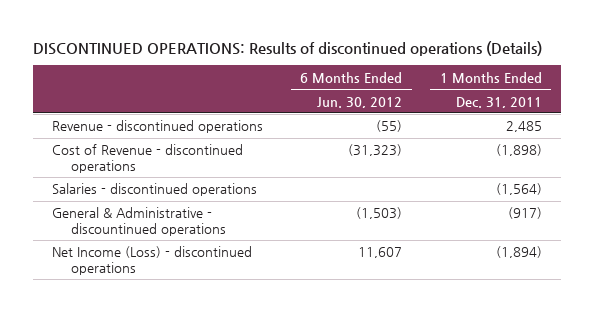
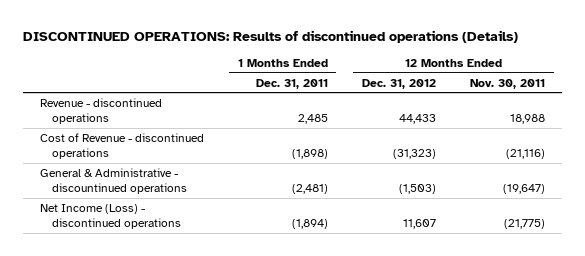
- | 6 Months Ended Jun. 30, 2012 | 1 Months Ended Dec. 31, 2011
+ | 1 Months Ended Dec. 31, 2011 | 12 Months Ended Dec. 31, 2012 | 12 Months Ended Nov. 30, 2011
- Salaries - discontinued operations | | (1,564)
- General & Administrative - discountinued operations | (1,503) | (917)
+ General & Administrative - discountinued operations | (2,481) | (1,503) | (19,647)

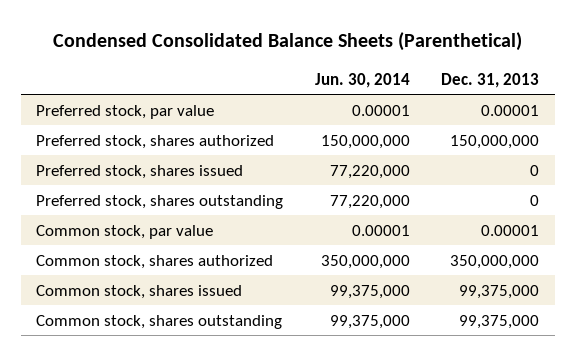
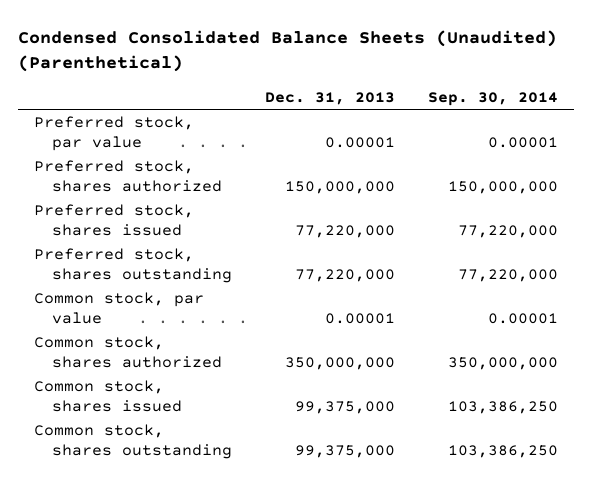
- Condensed Consolidated Balance Sheets (Parenthetical)
+ Condensed Consolidated Balance Sheets (Unaudited) (Parenthetical)
- | Jun. 30, 2014 | Dec. 31, 2013
+ | Dec. 31, 2013 | Sep. 30, 2014
- Preferred stock, shares issued | 77,220,000 | 0
- Preferred stock, shares outstanding | 77,220,000 | 0
+ Preferred stock, shares issued | 77,220,000 | 77,220,000
+ Preferred stock, shares outstanding | 77,220,000 | 77,220,000

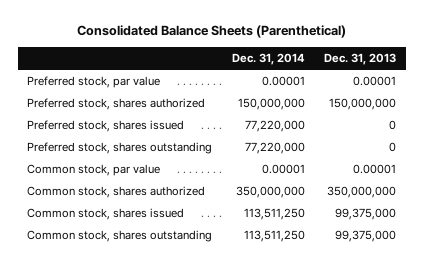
- Condensed Consolidated Balance Sheets (Unaudited) (Parenthetical)
+ Consolidated Balance Sheets (Parenthetical)
- | Dec. 31, 2013 | Sep. 30, 2014
+ | Dec. 31, 2014 | Dec. 31, 2013
- Preferred stock, shares issued | 77,220,000 | 77,220,000
- Preferred stock, shares outstanding | 77,220,000 | 77,220,000
+ Preferred stock, shares issued | 77,220,000 | 0
+ Preferred stock, shares outstanding | 77,220,000 | 0

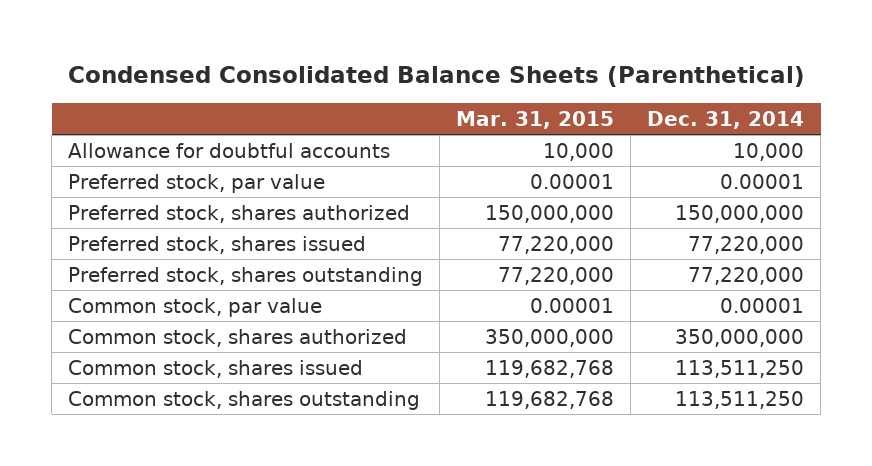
- Consolidated Balance Sheets (Parenthetical)
+ Condensed Consolidated Balance Sheets (Parenthetical)
- | Dec. 31, 2014 | Dec. 31, 2013
+ | Mar. 31, 2015 | Dec. 31, 2014
+ Allowance for doubtful accounts | 10,000 | 10,000

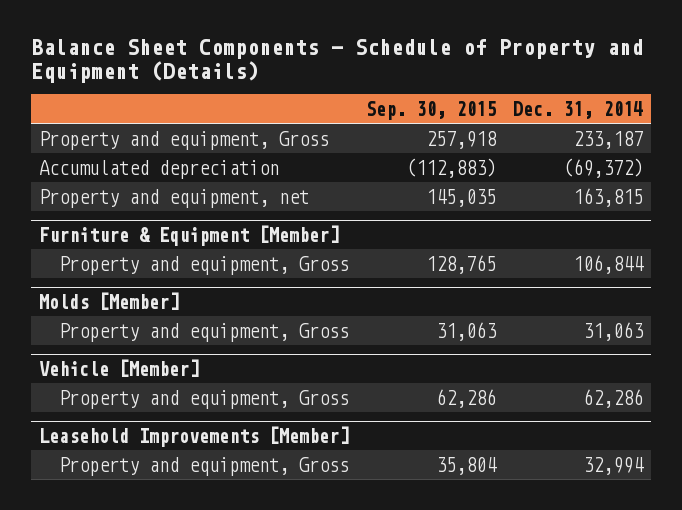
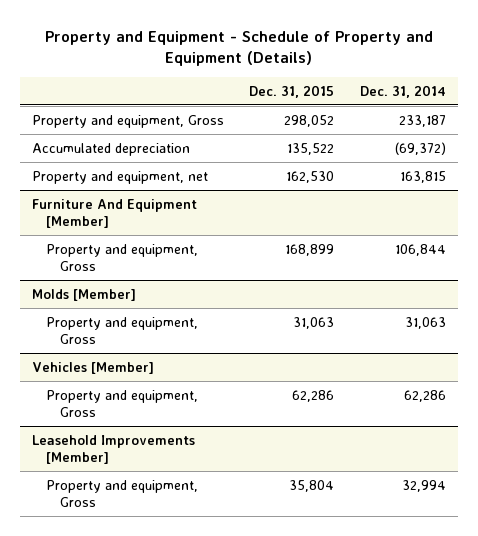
- Balance Sheet Components - Schedule of Property and Equipment (Details)
+ Property and Equipment - Schedule of Property and Equipment (Details)
- | Sep. 30, 2015 | Dec. 31, 2014
+ | Dec. 31, 2015 | Dec. 31, 2014
- Furniture & Equipment [Member]
+ Furniture And Equipment [Member]
- Vehicle [Member]
+ Vehicles [Member]

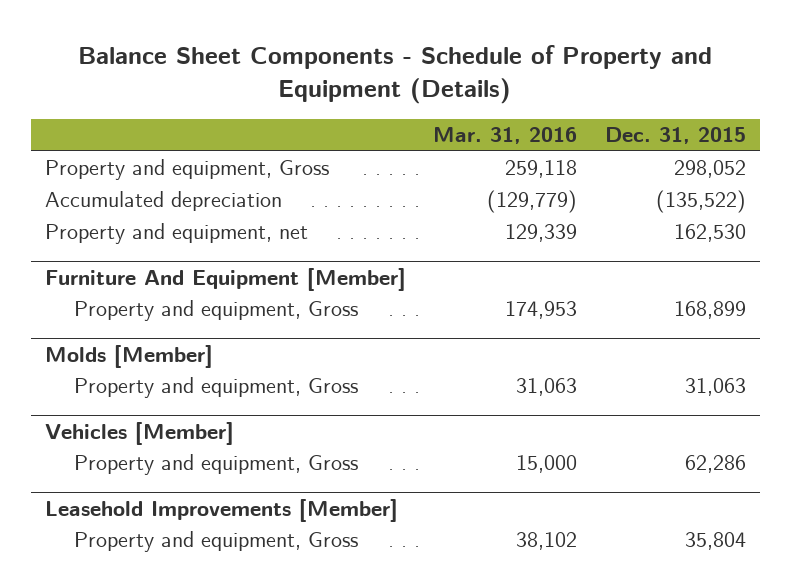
- Property and Equipment - Schedule of Property and Equipment (Details)
+ Balance Sheet Components - Schedule of Property and Equipment (Details)
- | Dec. 31, 2015 | Dec. 31, 2014
+ | Mar. 31, 2016 | Dec. 31, 2015
- Accumulated depreciation | 135,522 | (69,372)
+ Accumulated depreciation | (129,779) | (135,522)

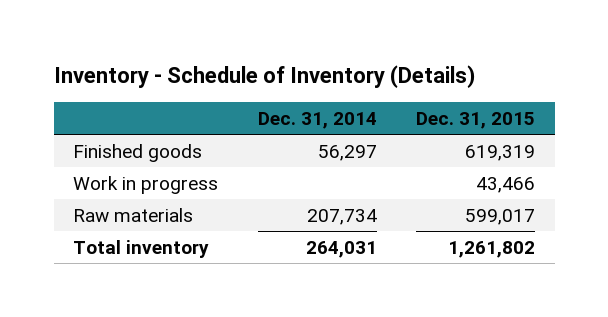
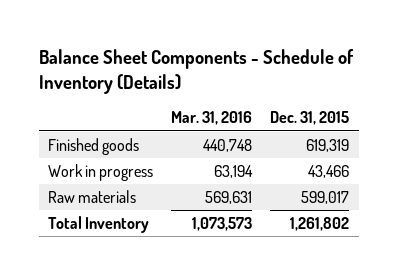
- Inventory - Schedule of Inventory (Details)
+ Balance Sheet Components - Schedule of Inventory (Details)
- | Dec. 31, 2014 | Dec. 31, 2015
+ | Mar. 31, 2016 | Dec. 31, 2015
- Total inventory | 264,031 | 1,261,802
+ Total Inventory | 1,073,573 | 1,261,802

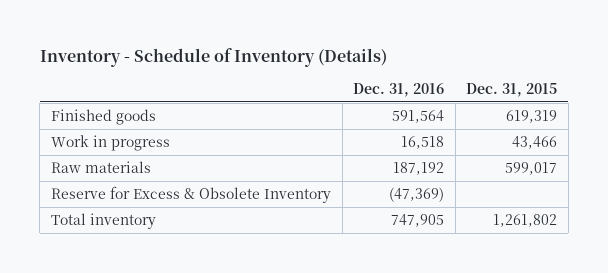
- Balance Sheet Components - Schedule of Inventory (Details)
+ Inventory - Schedule of Inventory (Details)
- | Mar. 31, 2016 | Dec. 31, 2015
+ | Dec. 31, 2016 | Dec. 31, 2015
- Total Inventory | 1,073,573 | 1,261,802
+ Reserve for Excess & Obsolete Inventory | (47,369) |
+ Total inventory | 747,905 | 1,261,802

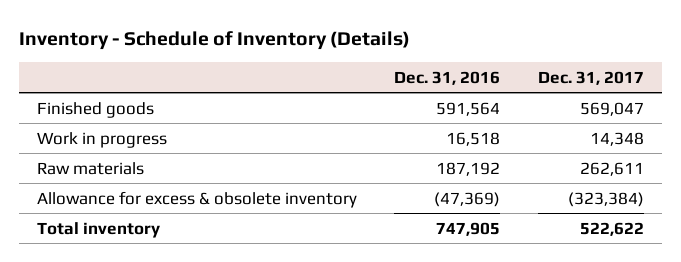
- | Dec. 31, 2016 | Dec. 31, 2015
+ | Dec. 31, 2016 | Dec. 31, 2017
- Reserve for Excess & Obsolete Inventory | (47,369) |
+ Allowance for excess & obsolete inventory | (47,369) | (323,384)

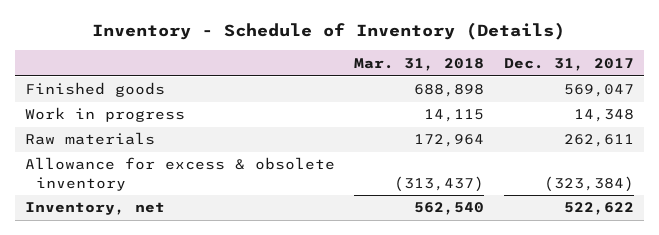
- | Dec. 31, 2016 | Dec. 31, 2017
+ | Mar. 31, 2018 | Dec. 31, 2017
- Total inventory | 747,905 | 522,622
+ Inventory, net | 562,540 | 522,622

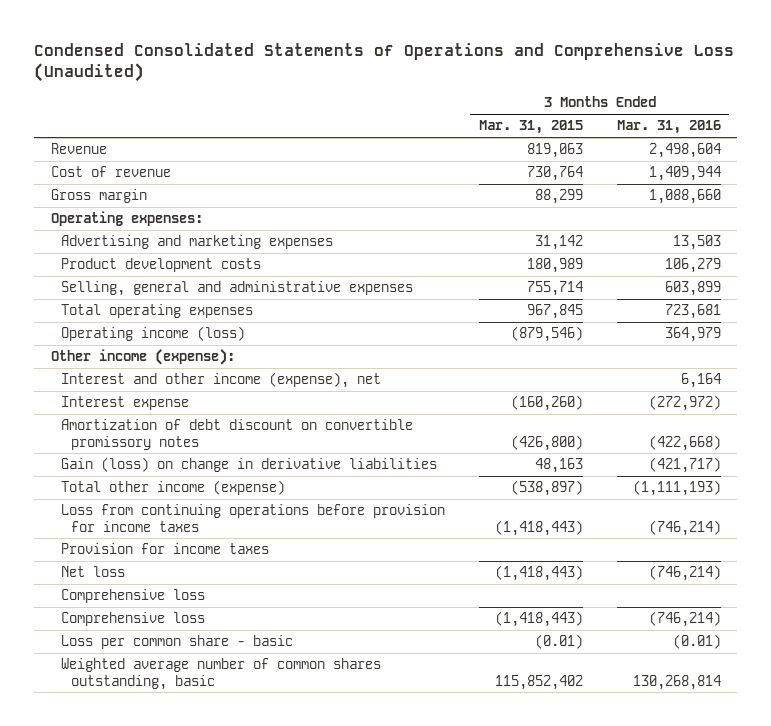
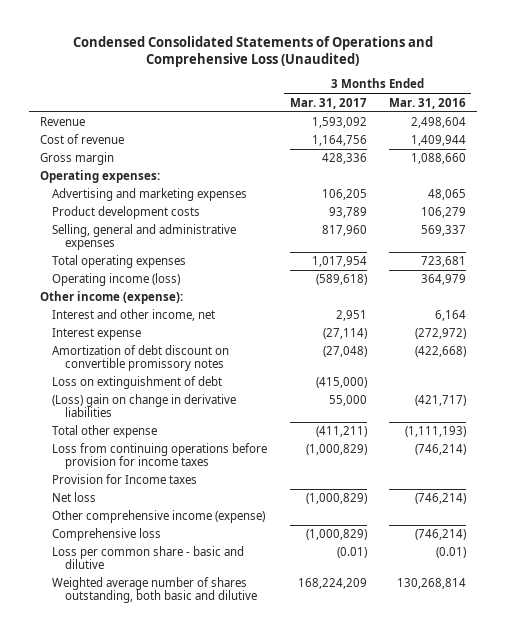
- | 3 Months Ended Mar. 31, 2015 | 3 Months Ended Mar. 31, 2016
+ | 3 Months Ended Mar. 31, 2017 | 3 Months Ended Mar. 31, 2016
- Advertising and marketing expenses | 31,142 | 13,503
+ Advertising and marketing expenses | 106,205 | 48,065
- Selling, general and administrative expenses | 755,714 | 603,899
+ Selling, general and administrative expenses | 817,960 | 569,337
- Interest and other income (expense), net | | 6,164
+ Interest and other income, net | 2,951 | 6,164
- Gain (loss) on change in derivative liabilities | 48,163 | (421,717)
- Total other income (expense) | (538,897) | (1,111,193)
+ Loss on extinguishment of debt | (415,000) |
+ (Loss) gain on change in derivative liabilities | 55,000 | (421,717)
+ Total other expense | (411,211) | (1,111,193)
- Provision for income taxes
+ Provision for Income taxes
- Comprehensive loss
+ Other comprehensive income (expense)
- Loss per common share - basic | (0.01) | (0.01)
- Weighted average number of common shares outstanding, basic | 115,852,402 | 130,268,814
+ Loss per common share - basic and dilutive | (0.01) | (0.01)
+ Weighted average number of shares outstanding, both basic and dilutive | 168,224,209 | 130,268,814

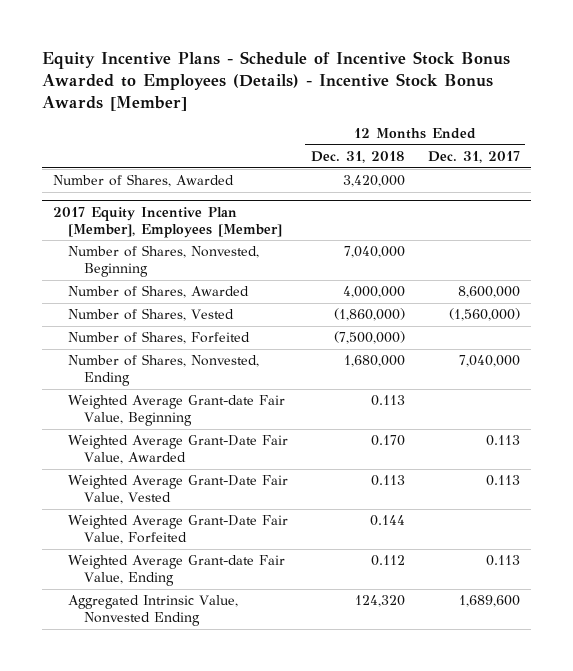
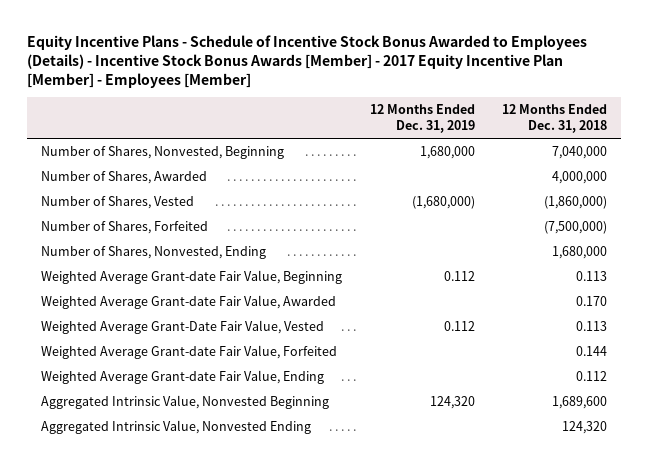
- Equity Incentive Plans - Schedule of Incentive Stock Bonus Awarded to Employees (Details) - Incentive Stock Bonus Awards [Member]
+ Equity Incentive Plans - Schedule of Incentive Stock Bonus Awarded to Employees (Details) - Incentive Stock Bonus Awards [Member] - 2017 Equity Incentive Plan [Member] - Employees [Member]
- | 12 Months Ended Dec. 31, 2018 | 12 Months Ended Dec. 31, 2017
+ | 12 Months Ended Dec. 31, 2019 | 12 Months Ended Dec. 31, 2018
- Number of Shares, Awarded | 3,420,000 |
- 2017 Equity Incentive Plan [Member], Employees [Member]
- Weighted Average Grant-Date Fair Value, Awarded | 0.170 | 0.113
+ Weighted Average Grant-date Fair Value, Awarded | | 0.170
- Weighted Average Grant-Date Fair Value, Forfeited | 0.144 |
+ Weighted Average Grant-date Fair Value, Forfeited | | 0.144
+ Aggregated Intrinsic Value, Nonvested Beginning | 124,320 | 1,689,600

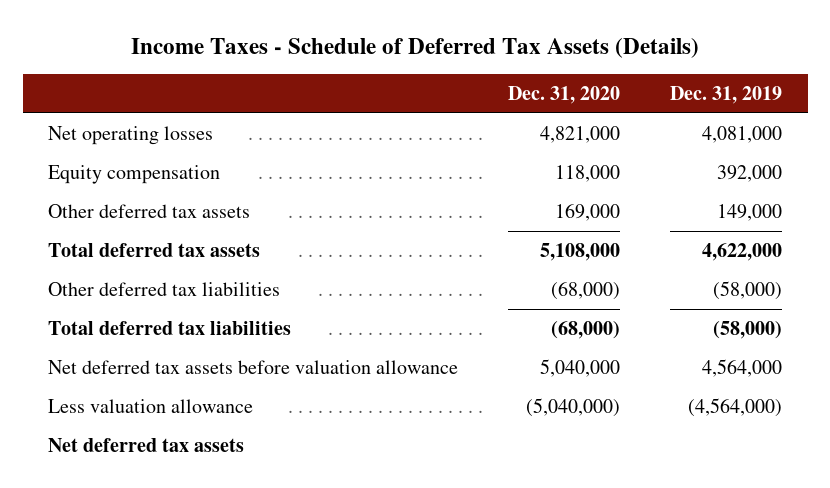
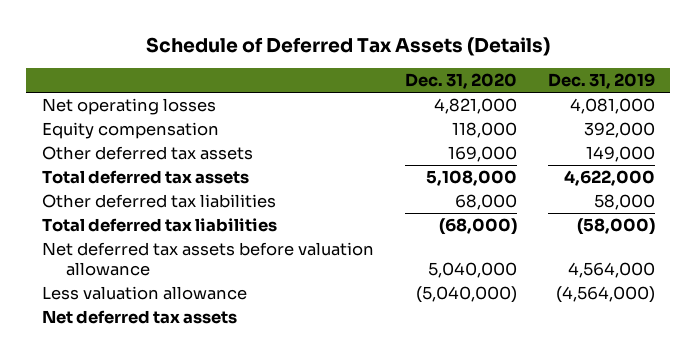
- Income Taxes - Schedule of Deferred Tax Assets (Details)
+ Schedule of Deferred Tax Assets (Details)
- Other deferred tax liabilities | (68,000) | (58,000)
+ Other deferred tax liabilities | 68,000 | 58,000

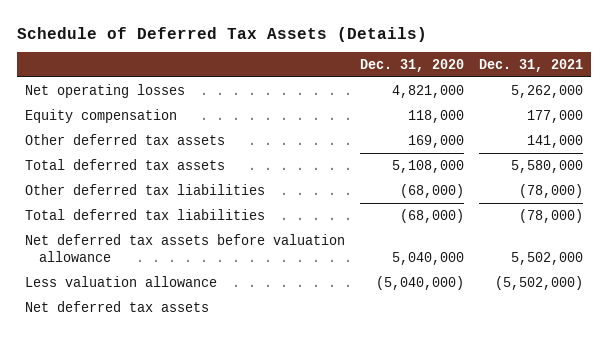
- | Dec. 31, 2020 | Dec. 31, 2019
+ | Dec. 31, 2020 | Dec. 31, 2021
- Other deferred tax liabilities | 68,000 | 58,000
+ Other deferred tax liabilities | (68,000) | (78,000)

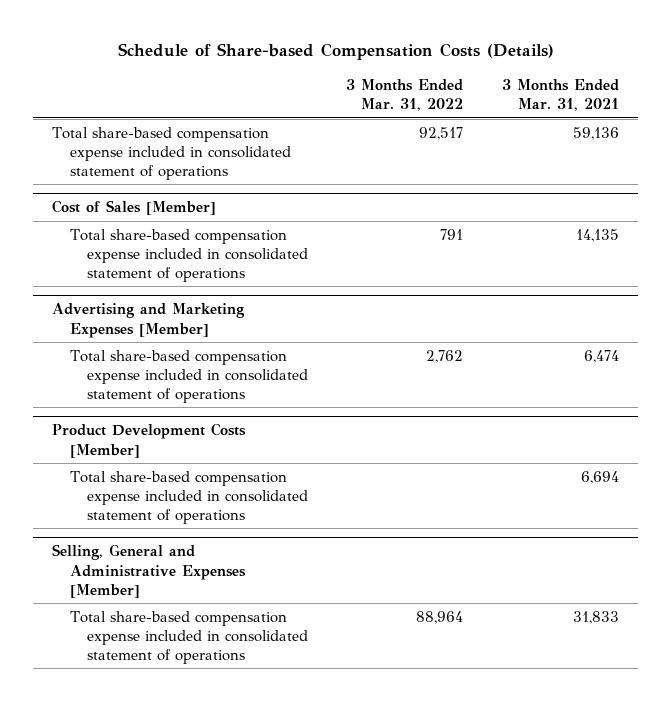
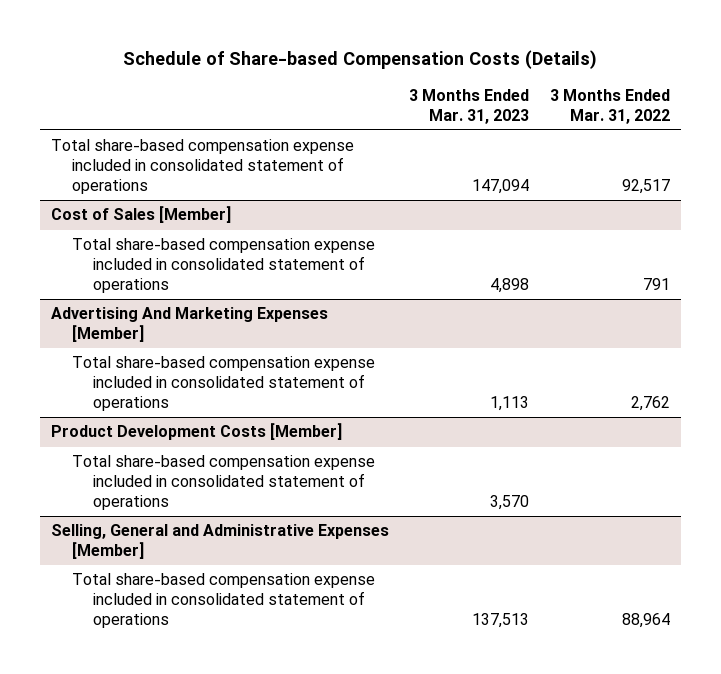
- | 3 Months Ended Mar. 31, 2022 | 3 Months Ended Mar. 31, 2021
+ | 3 Months Ended Mar. 31, 2023 | 3 Months Ended Mar. 31, 2022
- Advertising and Marketing Expenses [Member]
+ Advertising And Marketing Expenses [Member]

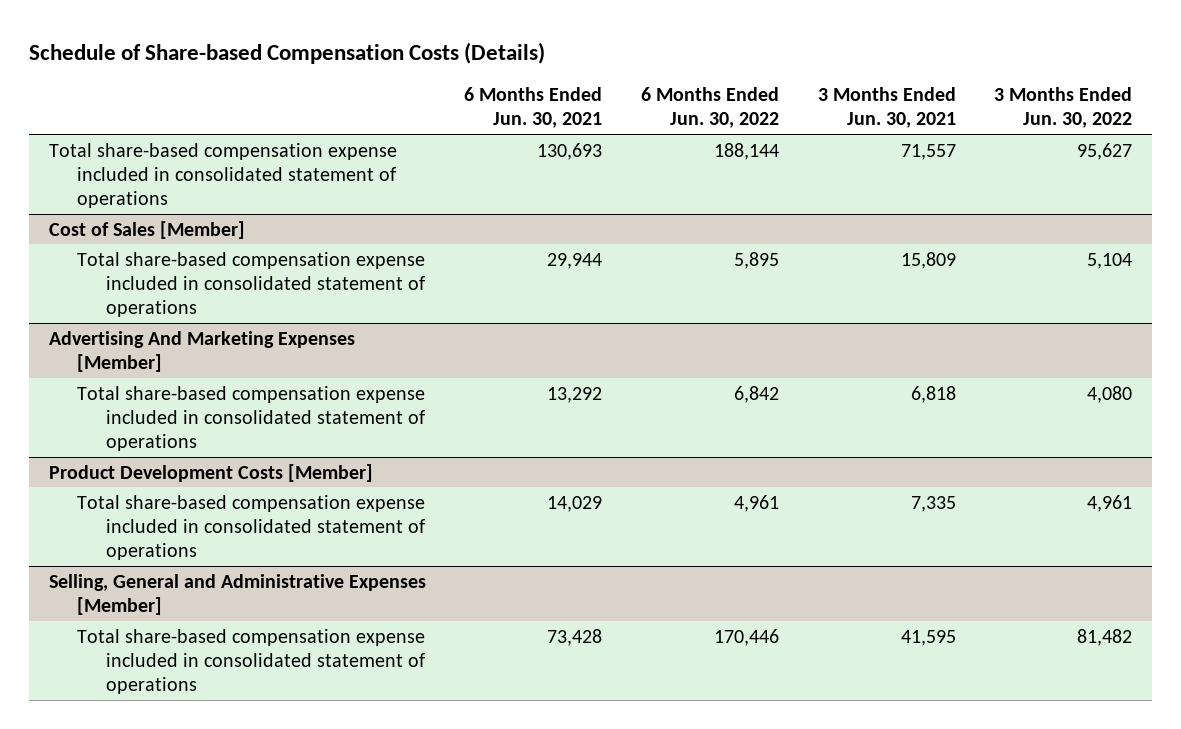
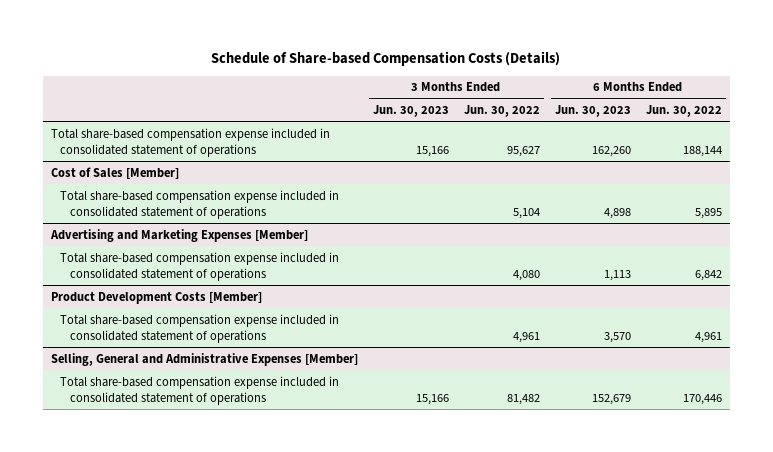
- | 6 Months Ended Jun. 30, 2021 | 6 Months Ended Jun. 30, 2022 | 3 Months Ended Jun. 30, 2021 | 3 Months Ended Jun. 30, 2022
+ | 3 Months Ended Jun. 30, 2023 | 3 Months Ended Jun. 30, 2022 | 6 Months Ended Jun. 30, 2023 | 6 Months Ended Jun. 30, 2022
- Advertising And Marketing Expenses [Member]
+ Advertising and Marketing Expenses [Member]

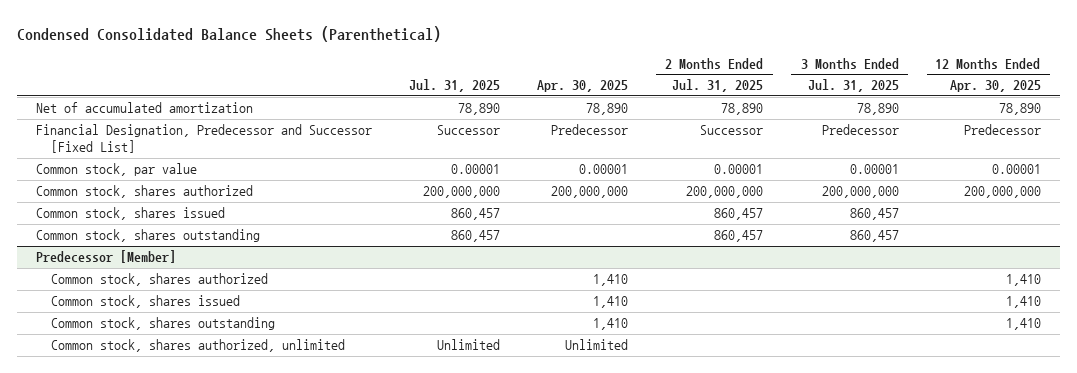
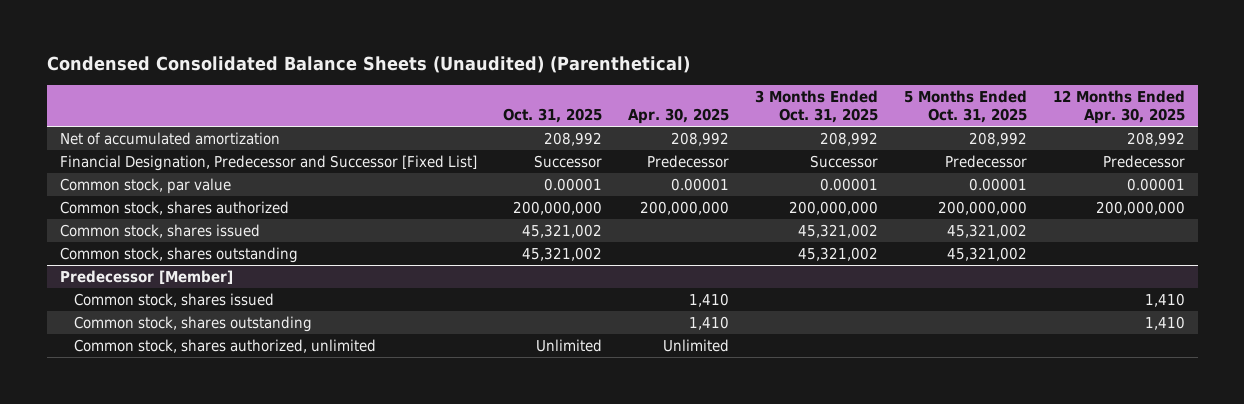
- Condensed Consolidated Balance Sheets (Parenthetical)
+ Condensed Consolidated Balance Sheets (Unaudited) (Parenthetical)
- | Jul. 31, 2025 | Apr. 30, 2025 | 2 Months Ended Jul. 31, 2025 | 3 Months Ended Jul. 31, 2025 | 12 Months Ended Apr. 30, 2025
+ | Oct. 31, 2025 | Apr. 30, 2025 | 3 Months Ended Oct. 31, 2025 | 5 Months Ended Oct. 31, 2025 | 12 Months Ended Apr. 30, 2025
- Net of accumulated amortization | 78,890 | 78,890 | 78,890 | 78,890 | 78,890
+ Net of accumulated amortization | 208,992 | 208,992 | 208,992 | 208,992 | 208,992
@ Predecessor [Member]
- Common stock, shares authorized | | 1,410 | | | 1,410

